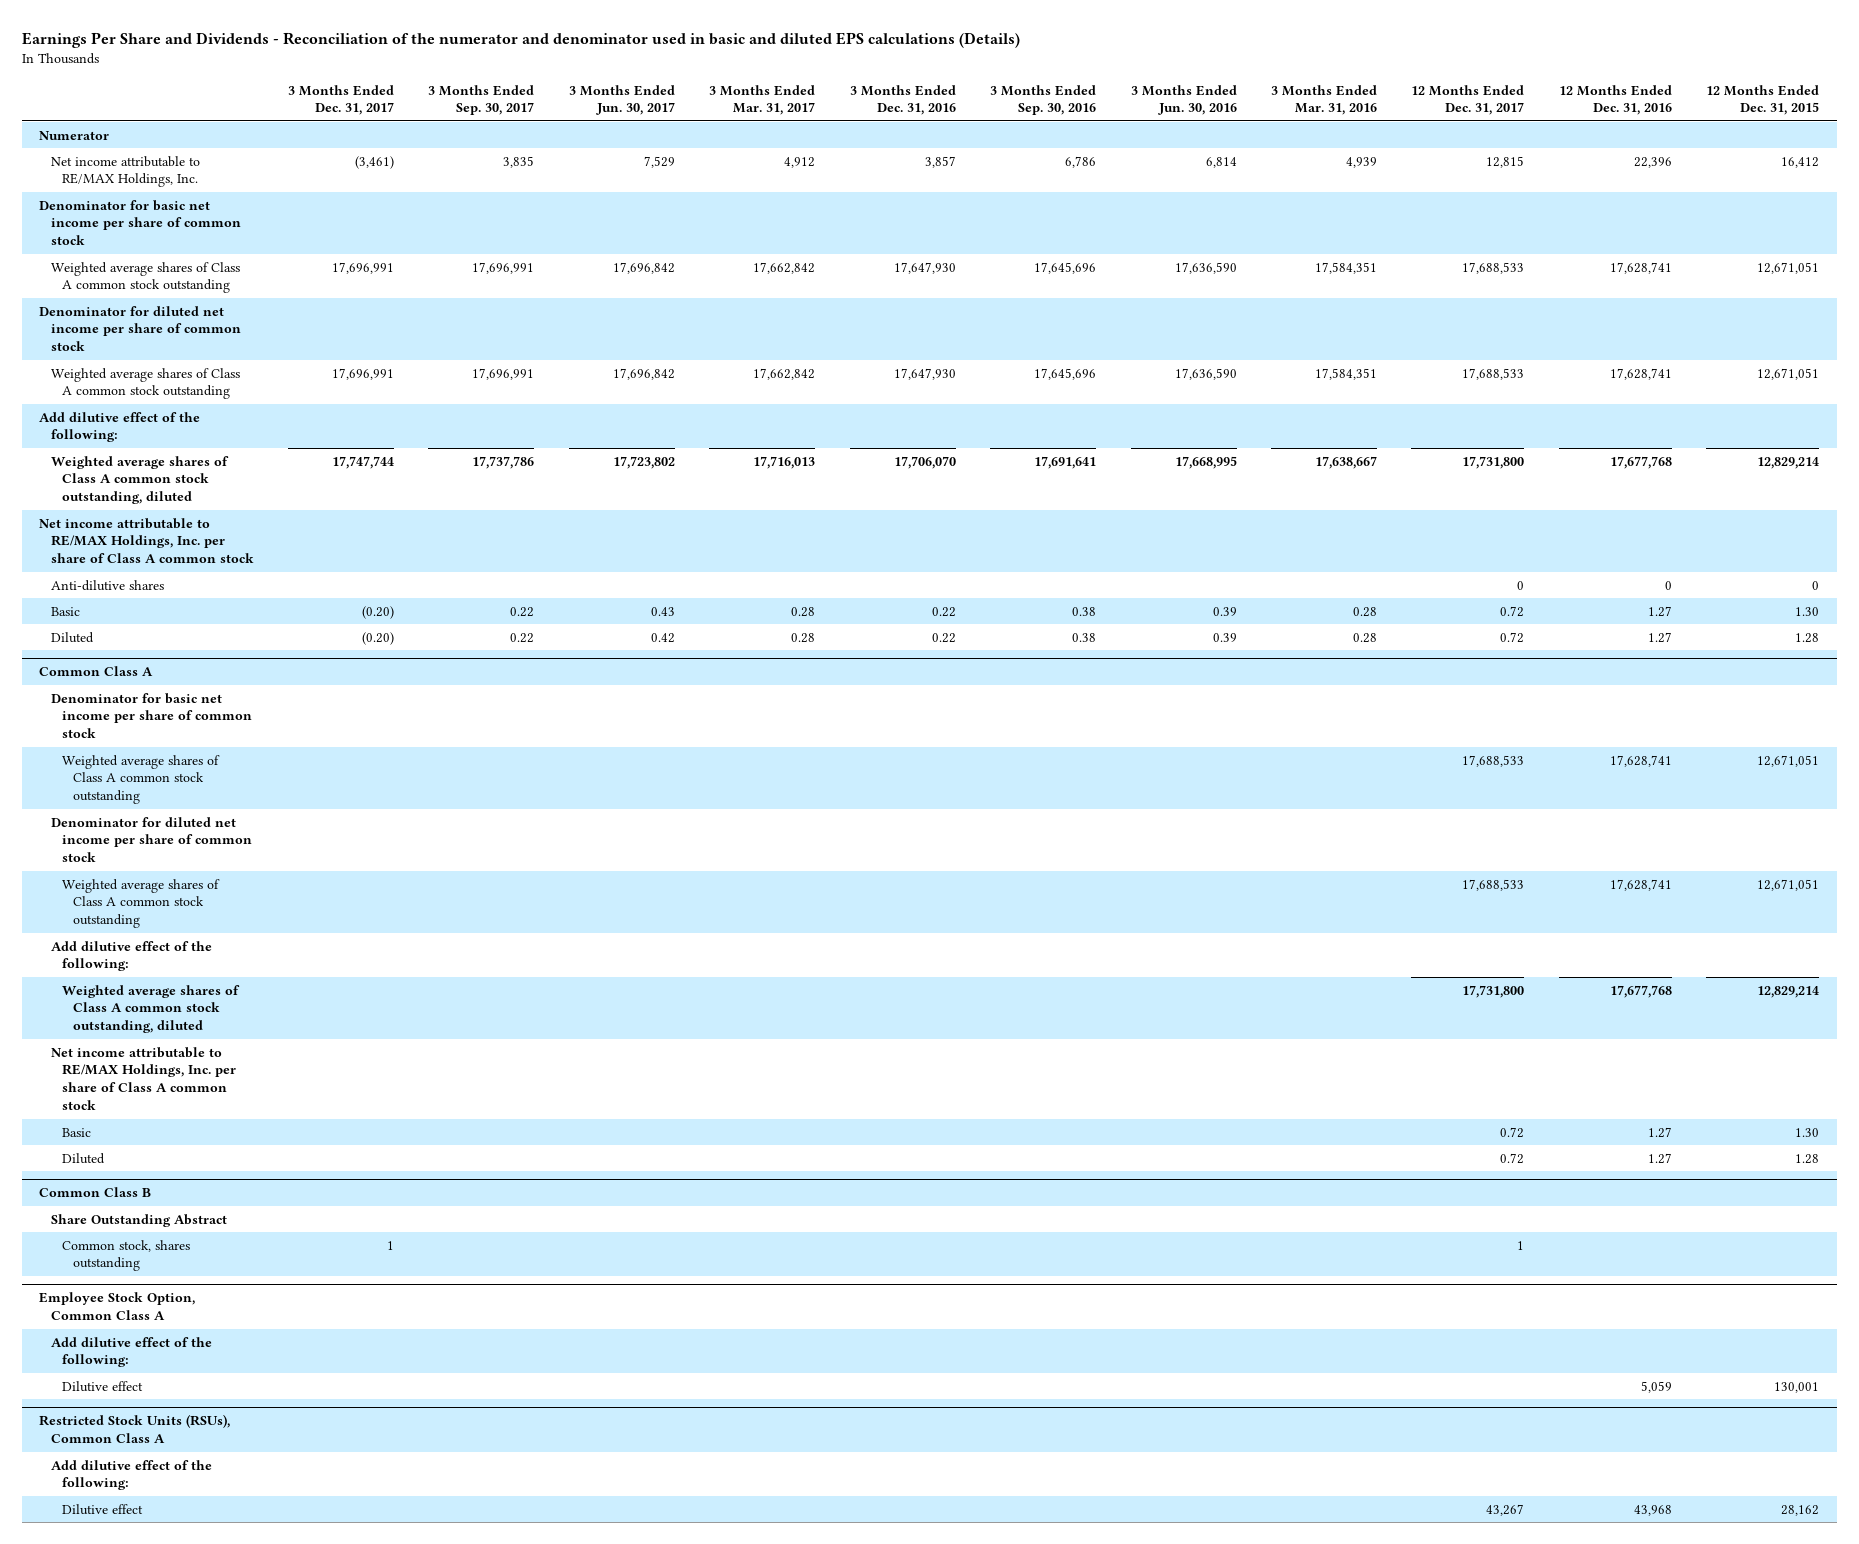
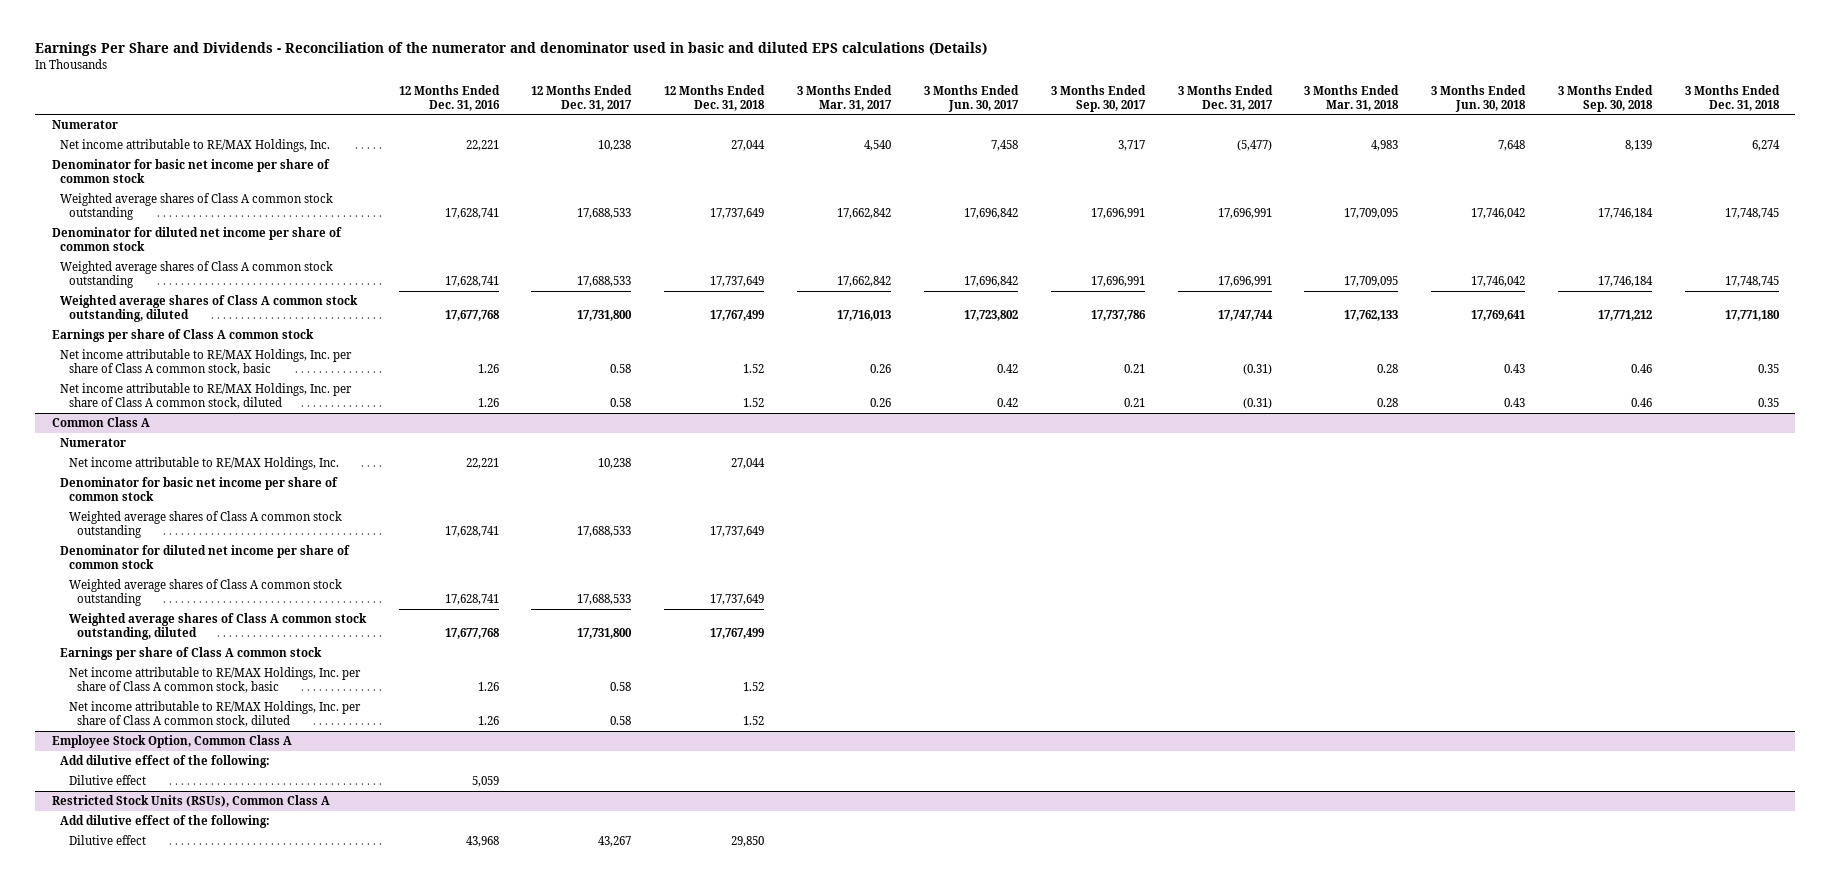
- | 3 Months Ended Dec. 31, 2017 | 3 Months Ended Sep. 30, 2017 | 3 Months Ended Jun. 30, 2017 | 3 Months Ended Mar. 31, 2017 | 3 Months Ended Dec. 31, 2016 | 3 Months Ended Sep. 30, 2016 | 3 Months Ended Jun. 30, 2016 | 3 Months Ended Mar. 31, 2016 | 12 Months Ended Dec. 31, 2017 | 12 Months Ended Dec. 31, 2016 | 12 Months Ended Dec. 31, 2015
+ | 12 Months Ended Dec. 31, 2016 | 12 Months Ended Dec. 31, 2017 | 12 Months Ended Dec. 31, 2018 | 3 Months Ended Mar. 31, 2017 | 3 Months Ended Jun. 30, 2017 | 3 Months Ended Sep. 30, 2017 | 3 Months Ended Dec. 31, 2017 | 3 Months Ended Mar. 31, 2018 | 3 Months Ended Jun. 30, 2018 | 3 Months Ended Sep. 30, 2018 | 3 Months Ended Dec. 31, 2018
- Net income attributable to RE/MAX Holdings, Inc. | (3,461) | 3,835 | 7,529 | 4,912 | 3,857 | 6,786 | 6,814 | 4,939 | 12,815 | 22,396 | 16,412
+ Net income attributable to RE/MAX Holdings, Inc. | 22,221 | 10,238 | 27,044 | 4,540 | 7,458 | 3,717 | (5,477) | 4,983 | 7,648 | 8,139 | 6,274
- Add dilutive effect of the following:
- Net income attributable to RE/MAX Holdings, Inc. per share of Class A common stock
- Anti-dilutive shares | | | | | | | | | 0 | 0 | 0
- Basic | (0.20) | 0.22 | 0.43 | 0.28 | 0.22 | 0.38 | 0.39 | 0.28 | 0.72 | 1.27 | 1.30
- Diluted | (0.20) | 0.22 | 0.42 | 0.28 | 0.22 | 0.38 | 0.39 | 0.28 | 0.72 | 1.27 | 1.28
+ Earnings per share of Class A common stock
+ Net income attributable to RE/MAX Holdings, Inc. per share of Class A common stock, basic | 1.26 | 0.58 | 1.52 | 0.26 | 0.42 | 0.21 | (0.31) | 0.28 | 0.43 | 0.46 | 0.35
+ Net income attributable to RE/MAX Holdings, Inc. per share of Class A common stock, diluted | 1.26 | 0.58 | 1.52 | 0.26 | 0.42 | 0.21 | (0.31) | 0.28 | 0.43 | 0.46 | 0.35
@ Common Class A
+ Numerator
+ Net income attributable to RE/MAX Holdings, Inc. | 22,221 | 10,238 | 27,044 | | | | | | | |
- Add dilutive effect of the following:
- Net income attributable to RE/MAX Holdings, Inc. per share of Class A common stock
- Basic | | | | | | | | | 0.72 | 1.27 | 1.30
- Diluted | | | | | | | | | 0.72 | 1.27 | 1.28
- Common Class B
- Share Outstanding Abstract
- Common stock, shares outstanding | 1 | | | | | | | | 1 | |
@ Common Class A
+ Earnings per share of Class A common stock
+ Net income attributable to RE/MAX Holdings, Inc. per share of Class A common stock, basic | 1.26 | 0.58 | 1.52 | | | | | | | |
+ Net income attributable to RE/MAX Holdings, Inc. per share of Class A common stock, diluted | 1.26 | 0.58 | 1.52 | | | | | | | |

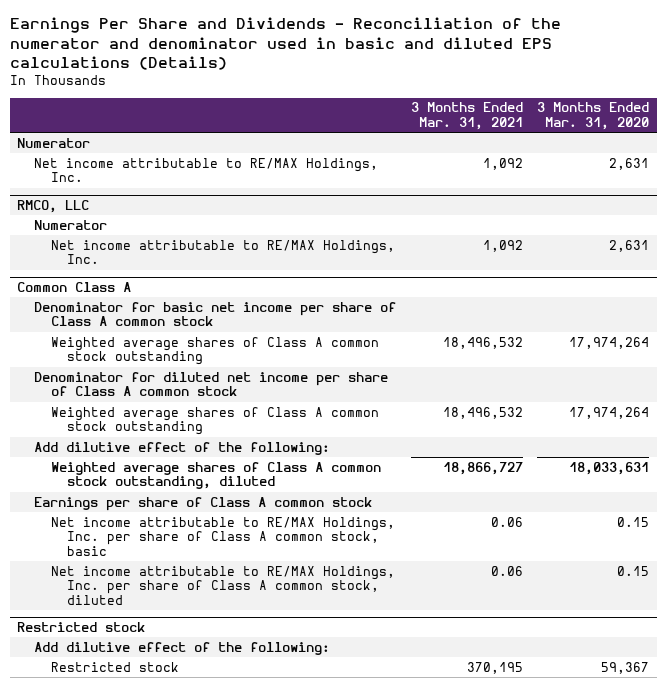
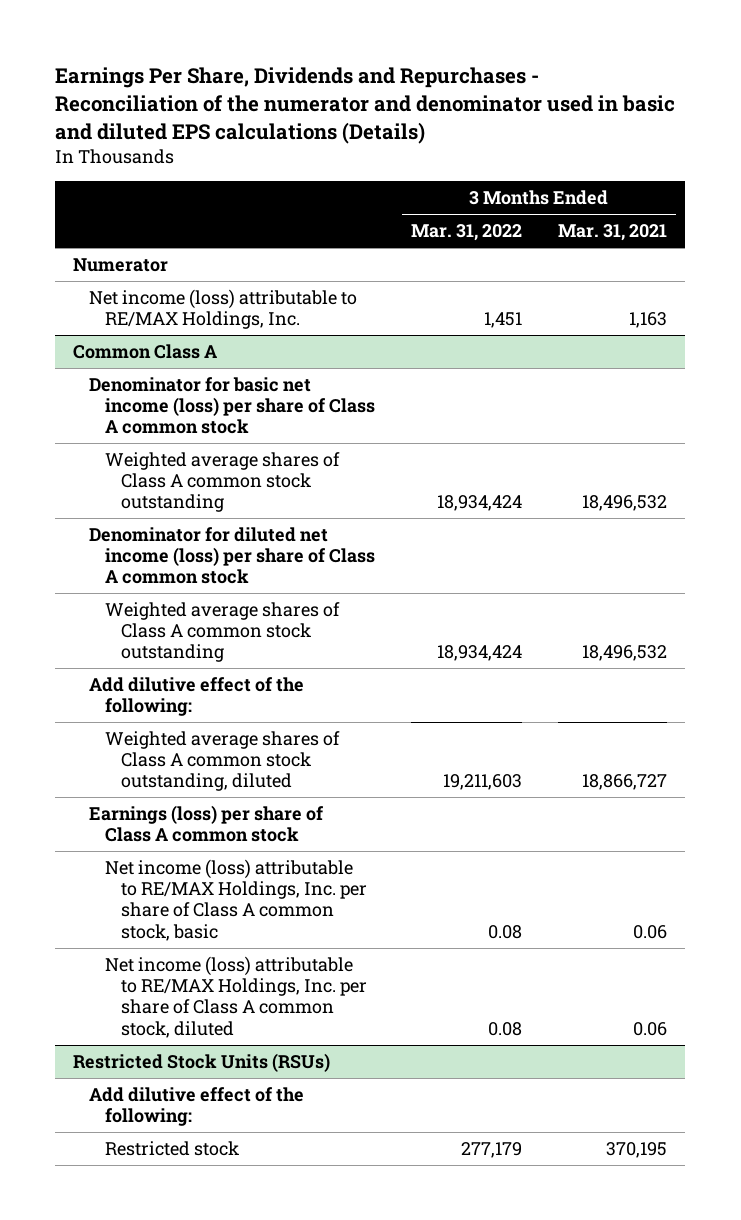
- Earnings Per Share and Dividends - Reconciliation of the numerator and denominator used in basic and diluted EPS calculations (Details)
+ Earnings Per Share, Dividends and Repurchases - Reconciliation of the numerator and denominator used in basic and diluted EPS calculations (Details)
- | 3 Months Ended Mar. 31, 2021 | 3 Months Ended Mar. 31, 2020
+ | 3 Months Ended Mar. 31, 2022 | 3 Months Ended Mar. 31, 2021
- Net income attributable to RE/MAX Holdings, Inc. | 1,092 | 2,631
- RMCO, LLC
- Numerator
- Net income attributable to RE/MAX Holdings, Inc. | 1,092 | 2,631
+ Net income (loss) attributable to RE/MAX Holdings, Inc. | 1,451 | 1,163
@ Common Class A
- Denominator for basic net income per share of Class A common stock
+ Denominator for basic net income (loss) per share of Class A common stock
- Denominator for diluted net income per share of Class A common stock
+ Denominator for diluted net income (loss) per share of Class A common stock
- Earnings per share of Class A common stock
- Net income attributable to RE/MAX Holdings, Inc. per share of Class A common stock, basic | 0.06 | 0.15
- Net income attributable to RE/MAX Holdings, Inc. per share of Class A common stock, diluted | 0.06 | 0.15
- Restricted stock
@ Common Class A
+ Earnings (loss) per share of Class A common stock
+ Net income (loss) attributable to RE/MAX Holdings, Inc. per share of Class A common stock, basic | 0.08 | 0.06
+ Net income (loss) attributable to RE/MAX Holdings, Inc. per share of Class A common stock, diluted | 0.08 | 0.06
+ Restricted Stock Units (RSUs)

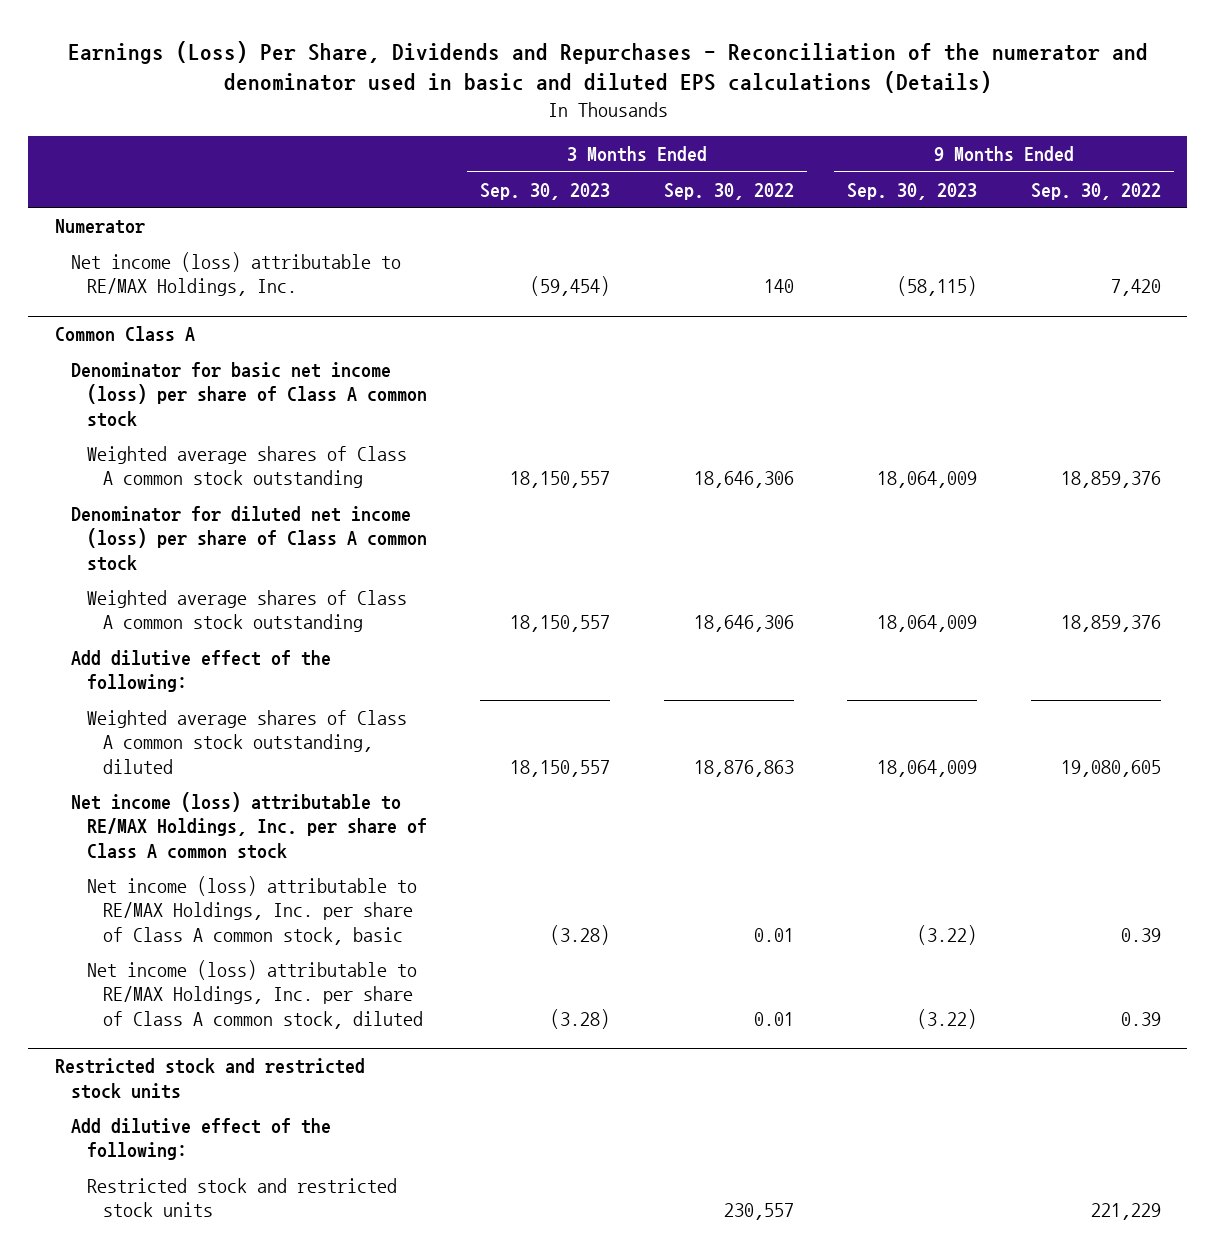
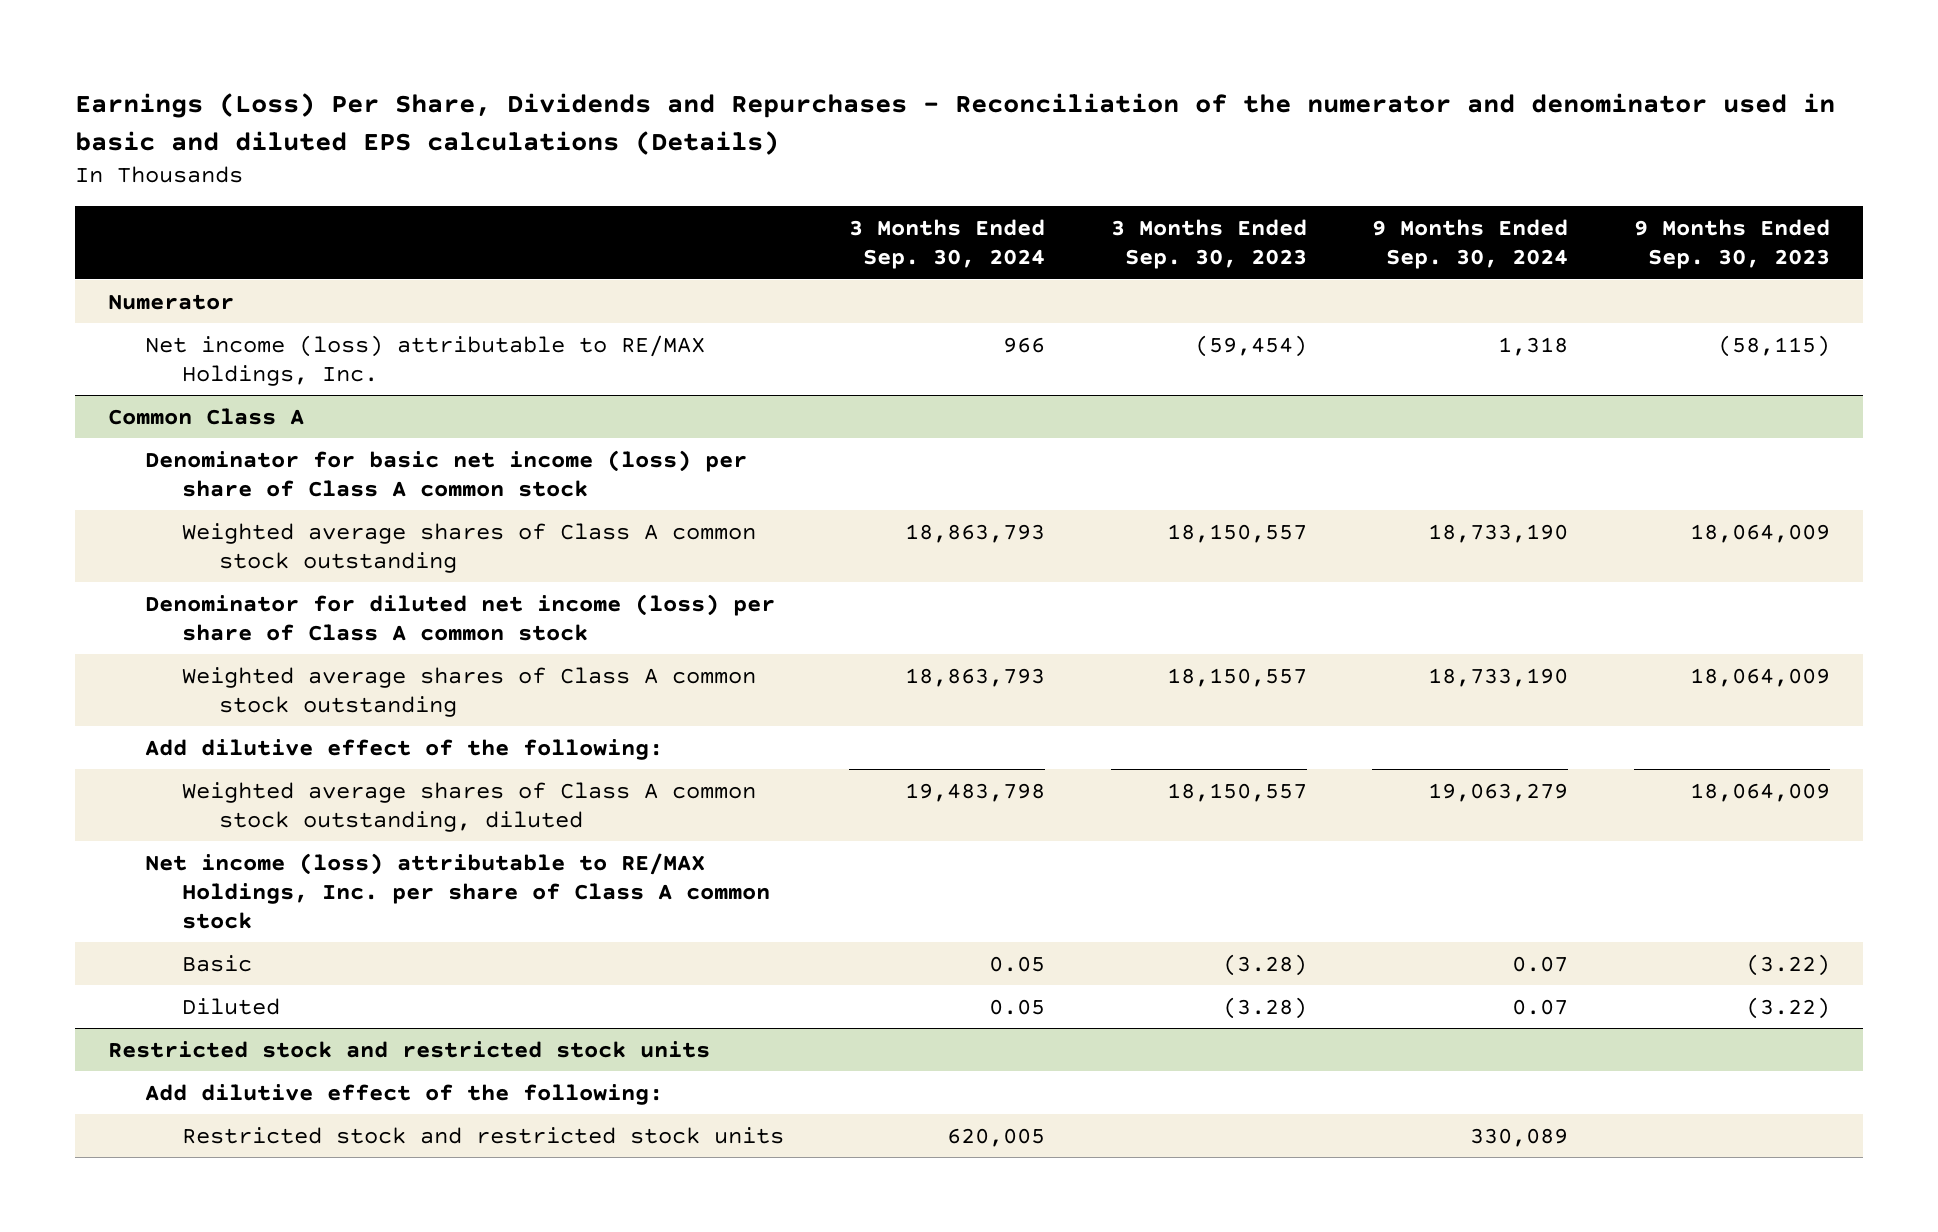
- | 3 Months Ended Sep. 30, 2023 | 3 Months Ended Sep. 30, 2022 | 9 Months Ended Sep. 30, 2023 | 9 Months Ended Sep. 30, 2022
+ | 3 Months Ended Sep. 30, 2024 | 3 Months Ended Sep. 30, 2023 | 9 Months Ended Sep. 30, 2024 | 9 Months Ended Sep. 30, 2023
@ Common Class A
- Net income (loss) attributable to RE/MAX Holdings, Inc. per share of Class A common stock, basic | (3.28) | 0.01 | (3.22) | 0.39
- Net income (loss) attributable to RE/MAX Holdings, Inc. per share of Class A common stock, diluted | (3.28) | 0.01 | (3.22) | 0.39
+ Basic | 0.05 | (3.28) | 0.07 | (3.22)
+ Diluted | 0.05 | (3.28) | 0.07 | (3.22)

